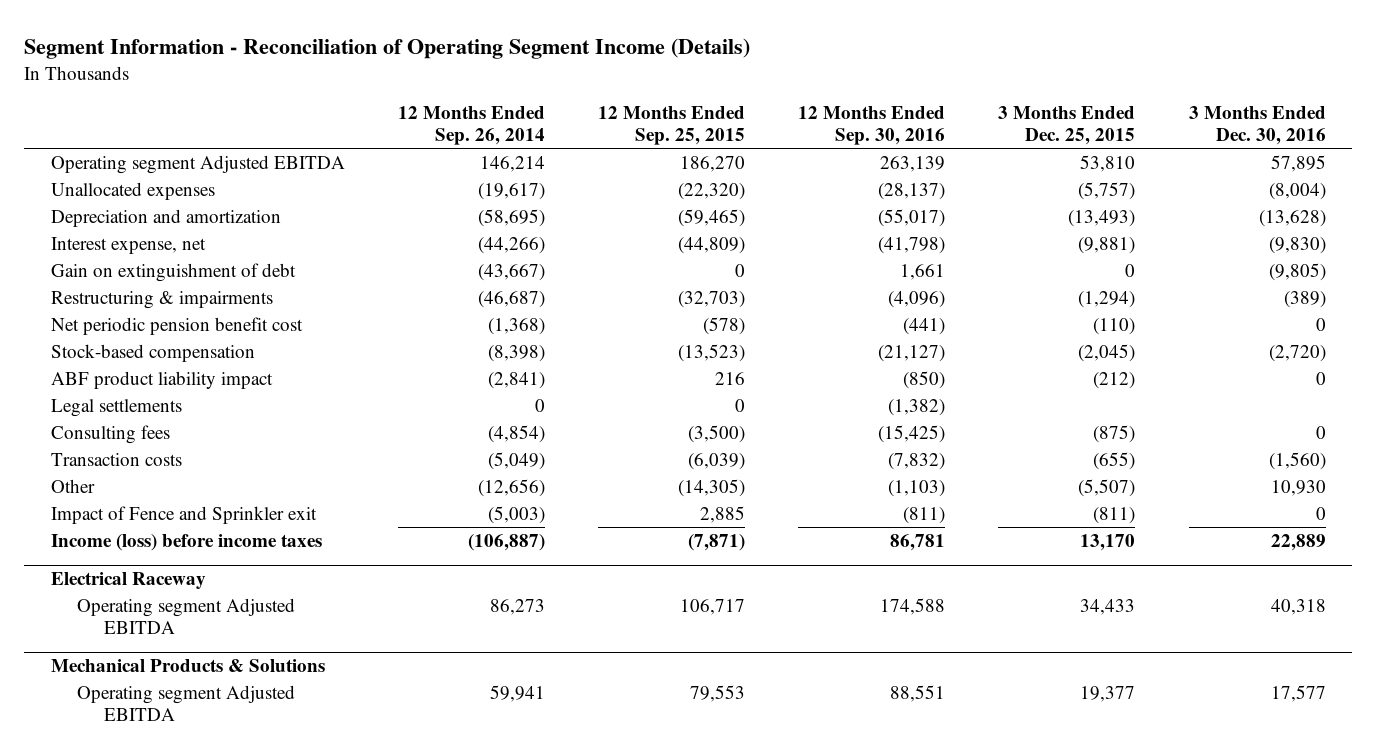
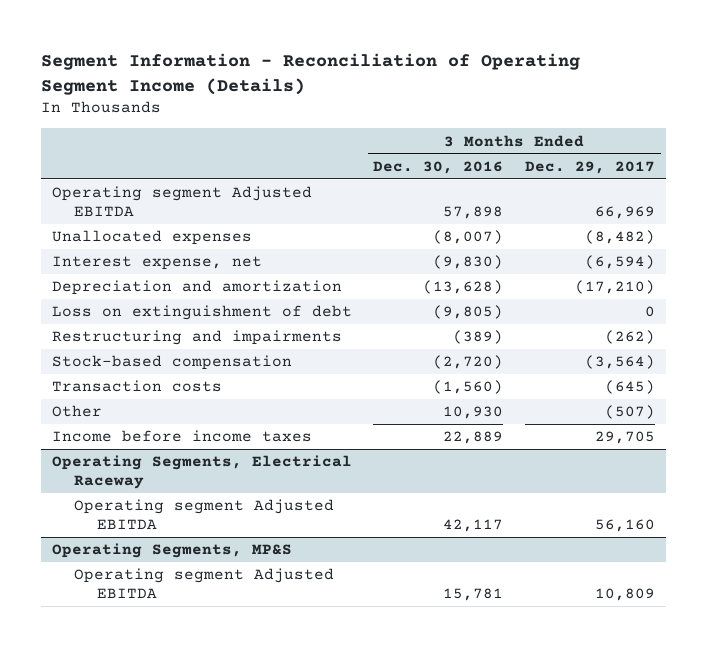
- | 12 Months Ended Sep. 26, 2014 | 12 Months Ended Sep. 25, 2015 | 12 Months Ended Sep. 30, 2016 | 3 Months Ended Dec. 25, 2015 | 3 Months Ended Dec. 30, 2016
+ | 3 Months Ended Dec. 30, 2016 | 3 Months Ended Dec. 29, 2017
- Operating segment Adjusted EBITDA | 146,214 | 186,270 | 263,139 | 53,810 | 57,895
- Unallocated expenses | (19,617) | (22,320) | (28,137) | (5,757) | (8,004)
+ Operating segment Adjusted EBITDA | 57,898 | 66,969
+ Unallocated expenses | (8,007) | (8,482)
- Gain on extinguishment of debt | (43,667) | 0 | 1,661 | 0 | (9,805)
- Restructuring & impairments | (46,687) | (32,703) | (4,096) | (1,294) | (389)
- Net periodic pension benefit cost | (1,368) | (578) | (441) | (110) | 0
moved down: Depreciation and amortization | (13,628) | (17,210)
+ Loss on extinguishment of debt | (9,805) | 0
+ Restructuring and impairments | (389) | (262)
- ABF product liability impact | (2,841) | 216 | (850) | (212) | 0
- Legal settlements | 0 | 0 | (1,382) | |
- Consulting fees | (4,854) | (3,500) | (15,425) | (875) | 0
- Impact of Fence and Sprinkler exit | (5,003) | 2,885 | (811) | (811) | 0
- Income (loss) before income taxes | (106,887) | (7,871) | 86,781 | 13,170 | 22,889
- Electrical Raceway
- Operating segment Adjusted EBITDA | 86,273 | 106,717 | 174,588 | 34,433 | 40,318
- Mechanical Products & Solutions
- Operating segment Adjusted EBITDA | 59,941 | 79,553 | 88,551 | 19,377 | 17,577
+ Income before income taxes | 22,889 | 29,705
+ Operating Segments, Electrical Raceway
+ Operating segment Adjusted EBITDA | 42,117 | 56,160
+ Operating Segments, MP&S
+ Operating segment Adjusted EBITDA | 15,781 | 10,809

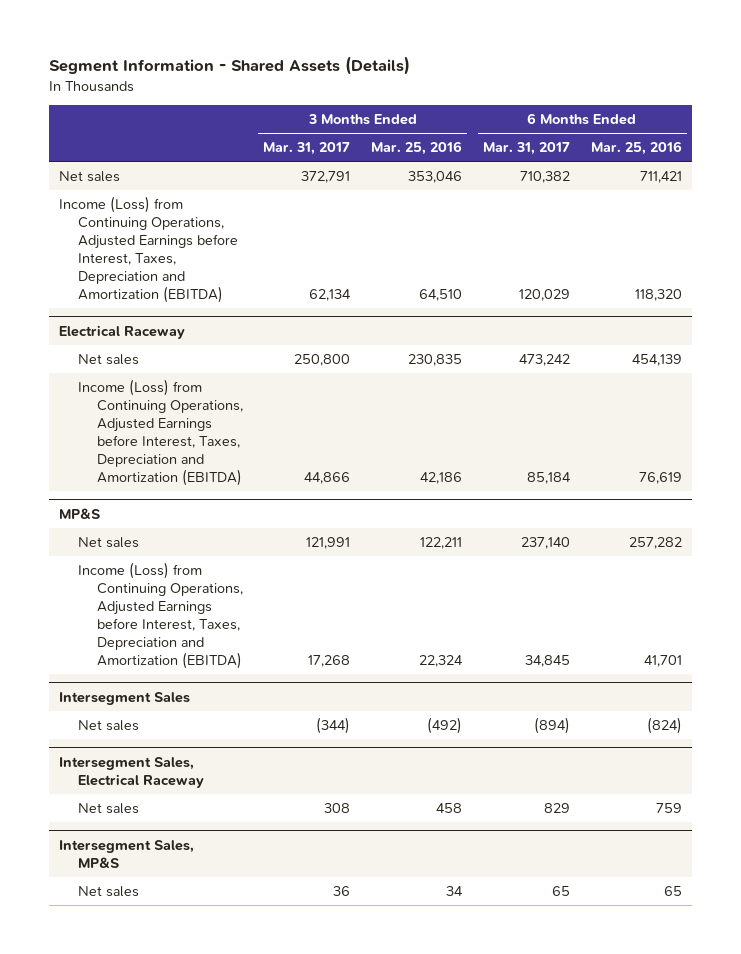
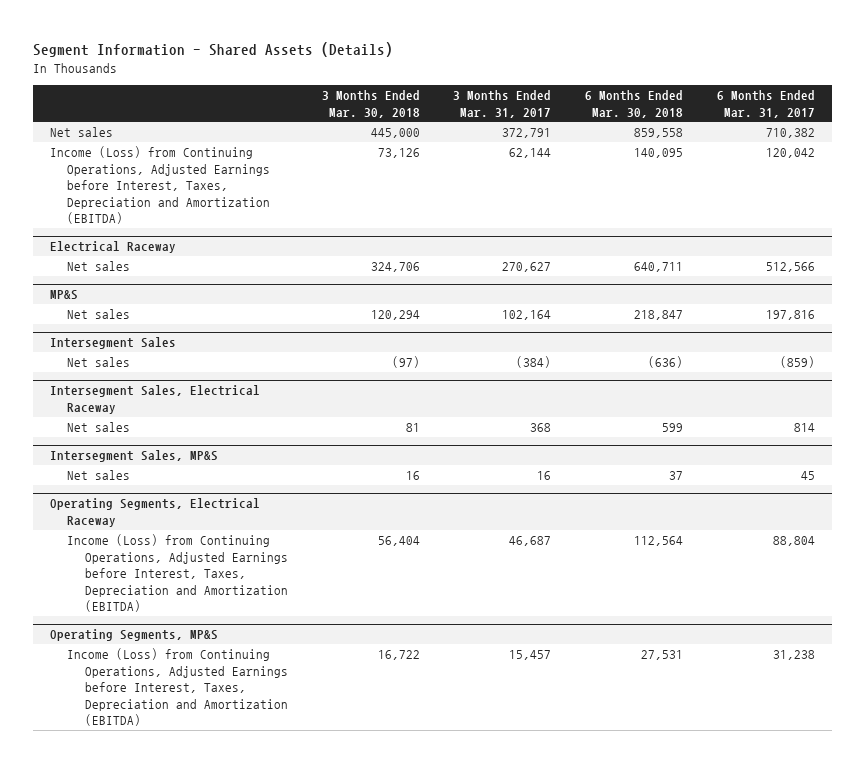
- | 3 Months Ended Mar. 31, 2017 | 3 Months Ended Mar. 25, 2016 | 6 Months Ended Mar. 31, 2017 | 6 Months Ended Mar. 25, 2016
+ | 3 Months Ended Mar. 30, 2018 | 3 Months Ended Mar. 31, 2017 | 6 Months Ended Mar. 30, 2018 | 6 Months Ended Mar. 31, 2017
- Income (Loss) from Continuing Operations, Adjusted Earnings before Interest, Taxes, Depreciation and Amortization (EBITDA) | 62,134 | 64,510 | 120,029 | 118,320
+ Income (Loss) from Continuing Operations, Adjusted Earnings before Interest, Taxes, Depreciation and Amortization (EBITDA) | 73,126 | 62,144 | 140,095 | 120,042
@ Electrical Raceway
- Net sales | 250,800 | 230,835 | 473,242 | 454,139
- Income (Loss) from Continuing Operations, Adjusted Earnings before Interest, Taxes, Depreciation and Amortization (EBITDA) | 44,866 | 42,186 | 85,184 | 76,619
+ Net sales | 324,706 | 270,627 | 640,711 | 512,566
@ MP&S
- Net sales | 121,991 | 122,211 | 237,140 | 257,282
- Income (Loss) from Continuing Operations, Adjusted Earnings before Interest, Taxes, Depreciation and Amortization (EBITDA) | 17,268 | 22,324 | 34,845 | 41,701
+ Net sales | 120,294 | 102,164 | 218,847 | 197,816
@ Intersegment Sales
- Net sales | (344) | (492) | (894) | (824)
+ Net sales | (97) | (384) | (636) | (859)
@ Intersegment Sales, Electrical Raceway
- Net sales | 308 | 458 | 829 | 759
+ Net sales | 81 | 368 | 599 | 814
@ Intersegment Sales, MP&S
- Net sales | 36 | 34 | 65 | 65
+ Net sales | 16 | 16 | 37 | 45
+ Operating Segments, Electrical Raceway
+ Income (Loss) from Continuing Operations, Adjusted Earnings before Interest, Taxes, Depreciation and Amortization (EBITDA) | 56,404 | 46,687 | 112,564 | 88,804
+ Operating Segments, MP&S
+ Income (Loss) from Continuing Operations, Adjusted Earnings before Interest, Taxes, Depreciation and Amortization (EBITDA) | 16,722 | 15,457 | 27,531 | 31,238

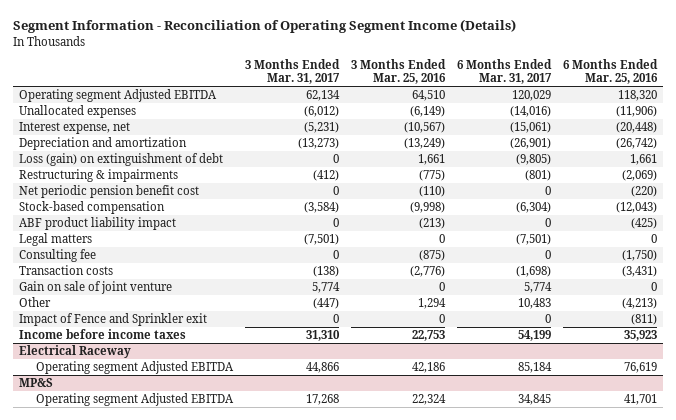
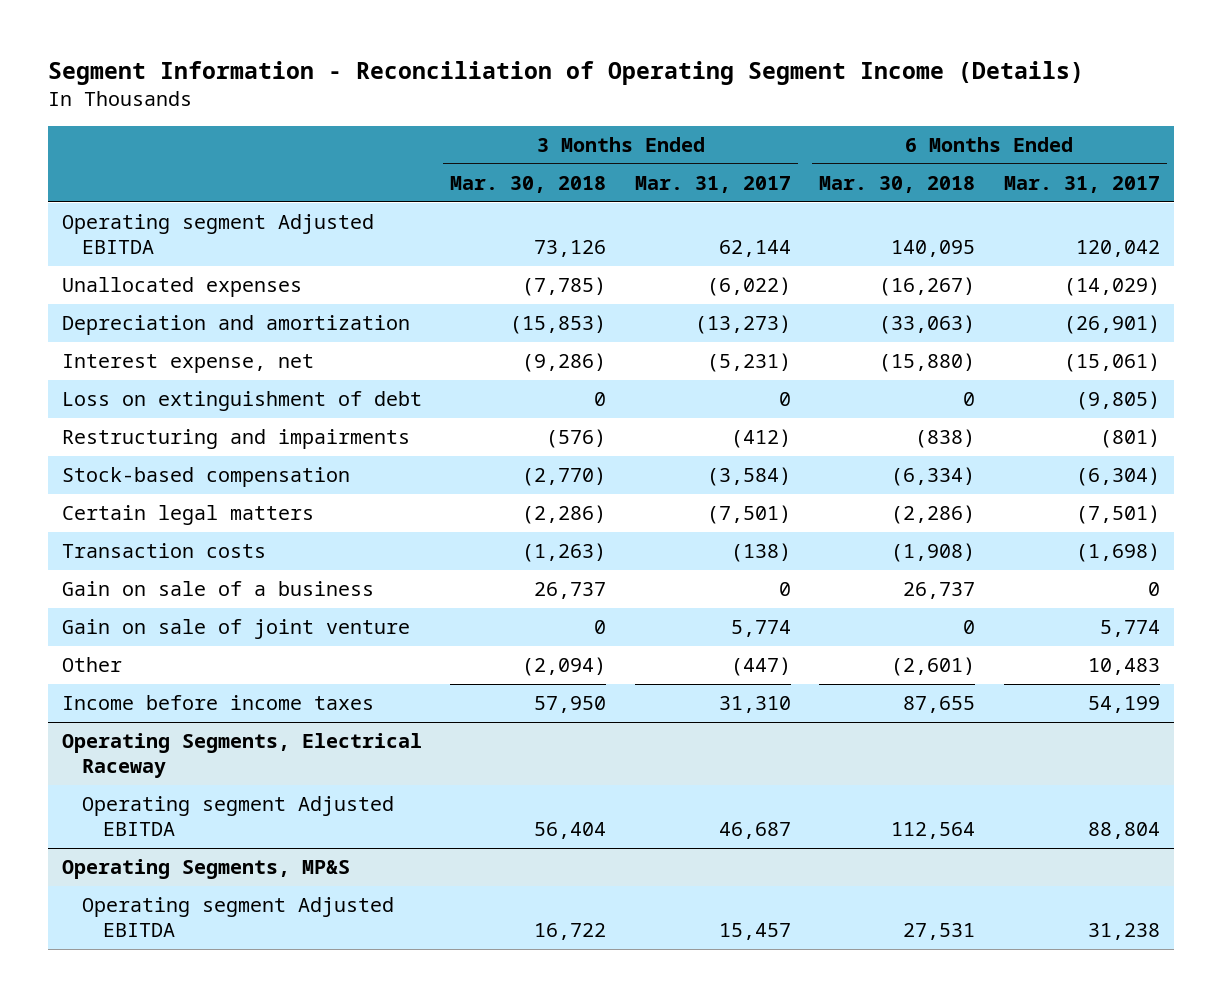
- | 3 Months Ended Mar. 31, 2017 | 3 Months Ended Mar. 25, 2016 | 6 Months Ended Mar. 31, 2017 | 6 Months Ended Mar. 25, 2016
+ | 3 Months Ended Mar. 30, 2018 | 3 Months Ended Mar. 31, 2017 | 6 Months Ended Mar. 30, 2018 | 6 Months Ended Mar. 31, 2017
- Operating segment Adjusted EBITDA | 62,134 | 64,510 | 120,029 | 118,320
- Unallocated expenses | (6,012) | (6,149) | (14,016) | (11,906)
+ Operating segment Adjusted EBITDA | 73,126 | 62,144 | 140,095 | 120,042
+ Unallocated expenses | (7,785) | (6,022) | (16,267) | (14,029)
- Loss (gain) on extinguishment of debt | 0 | 1,661 | (9,805) | 1,661
- Restructuring & impairments | (412) | (775) | (801) | (2,069)
- Net periodic pension benefit cost | 0 | (110) | 0 | (220)
moved down: Interest expense, net | (9,286) | (5,231) | (15,880) | (15,061)
+ Loss on extinguishment of debt | 0 | 0 | 0 | (9,805)
+ Restructuring and impairments | (576) | (412) | (838) | (801)
- ABF product liability impact | 0 | (213) | 0 | (425)
- Legal matters | (7,501) | 0 | (7,501) | 0
- Consulting fee | 0 | (875) | 0 | (1,750)
+ Certain legal matters | (2,286) | (7,501) | (2,286) | (7,501)
+ Gain on sale of a business | 26,737 | 0 | 26,737 | 0
- Impact of Fence and Sprinkler exit | 0 | 0 | 0 | (811)
- Electrical Raceway
- Operating segment Adjusted EBITDA | 44,866 | 42,186 | 85,184 | 76,619
- MP&S
- Operating segment Adjusted EBITDA | 17,268 | 22,324 | 34,845 | 41,701
+ Operating Segments, Electrical Raceway
+ Operating segment Adjusted EBITDA | 56,404 | 46,687 | 112,564 | 88,804
+ Operating Segments, MP&S
+ Operating segment Adjusted EBITDA | 16,722 | 15,457 | 27,531 | 31,238

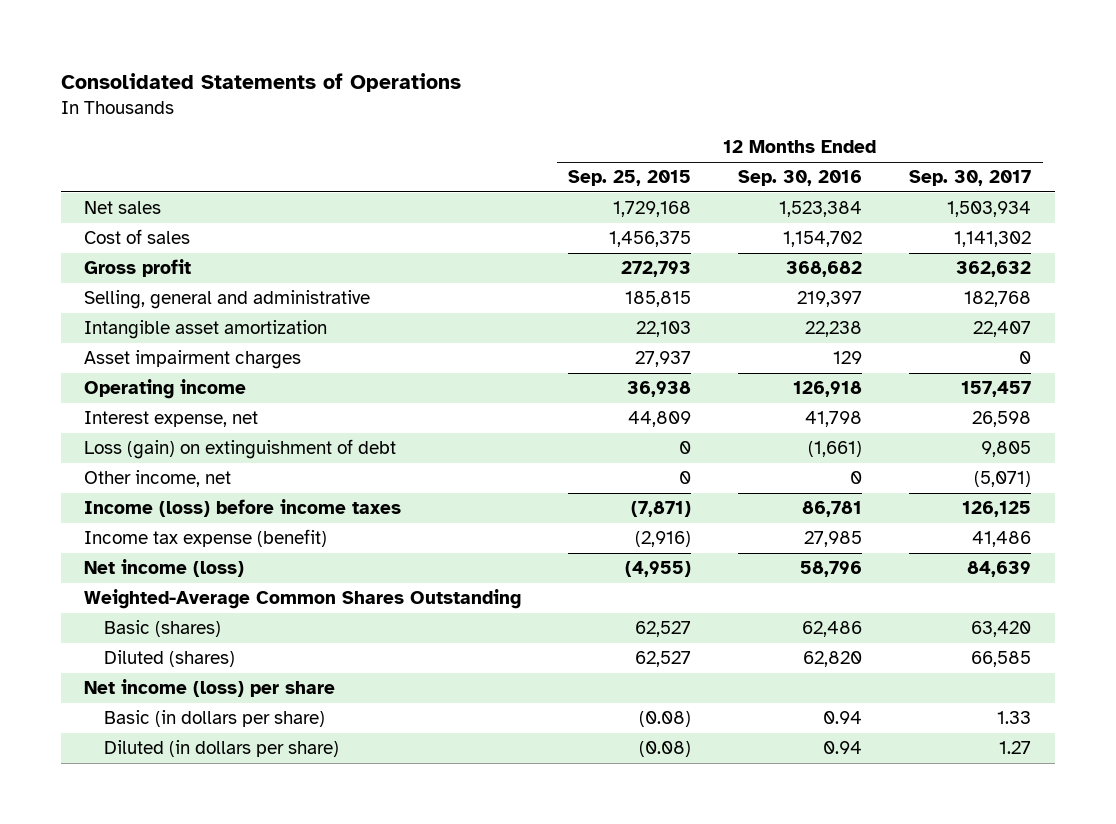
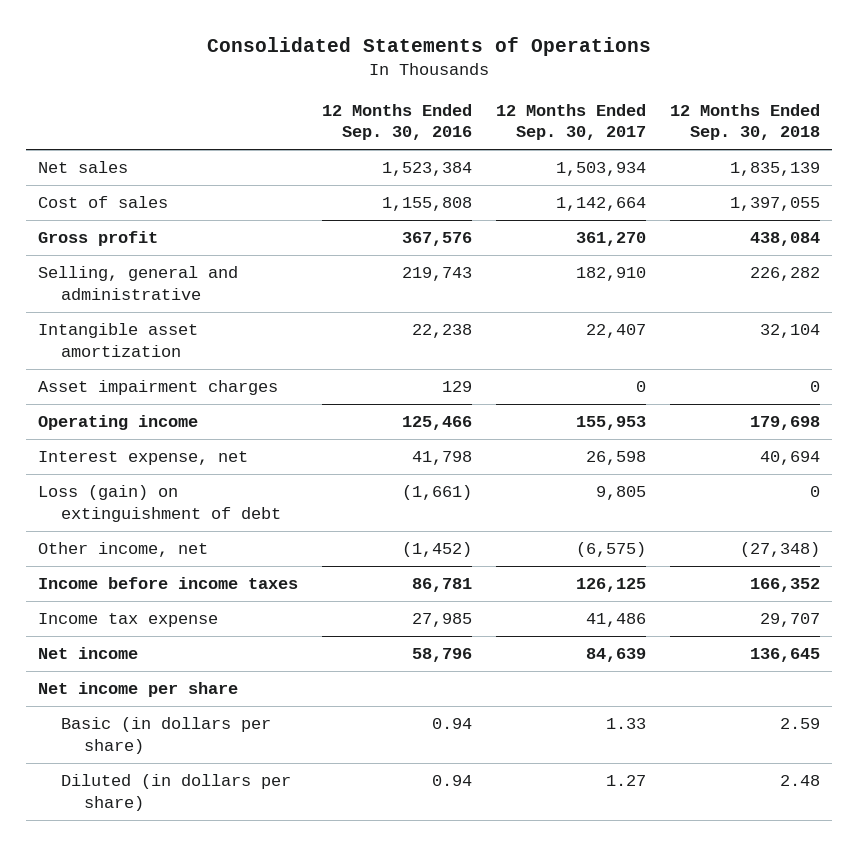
- | 12 Months Ended Sep. 25, 2015 | 12 Months Ended Sep. 30, 2016 | 12 Months Ended Sep. 30, 2017
+ | 12 Months Ended Sep. 30, 2016 | 12 Months Ended Sep. 30, 2017 | 12 Months Ended Sep. 30, 2018
- Cost of sales | 1,456,375 | 1,154,702 | 1,141,302
- Gross profit | 272,793 | 368,682 | 362,632
- Selling, general and administrative | 185,815 | 219,397 | 182,768
+ Cost of sales | 1,155,808 | 1,142,664 | 1,397,055
+ Gross profit | 367,576 | 361,270 | 438,084
+ Selling, general and administrative | 219,743 | 182,910 | 226,282
- Operating income | 36,938 | 126,918 | 157,457
+ Operating income | 125,466 | 155,953 | 179,698
- Other income, net | 0 | 0 | (5,071)
- Income (loss) before income taxes | (7,871) | 86,781 | 126,125
- Income tax expense (benefit) | (2,916) | 27,985 | 41,486
- Net income (loss) | (4,955) | 58,796 | 84,639
- Weighted-Average Common Shares Outstanding
- Basic (shares) | 62,527 | 62,486 | 63,420
- Diluted (shares) | 62,527 | 62,820 | 66,585
- Net income (loss) per share
+ Other income, net | (1,452) | (6,575) | (27,348)
+ Income before income taxes | 86,781 | 126,125 | 166,352
+ Income tax expense | 27,985 | 41,486 | 29,707
+ Net income | 58,796 | 84,639 | 136,645
+ Net income per share

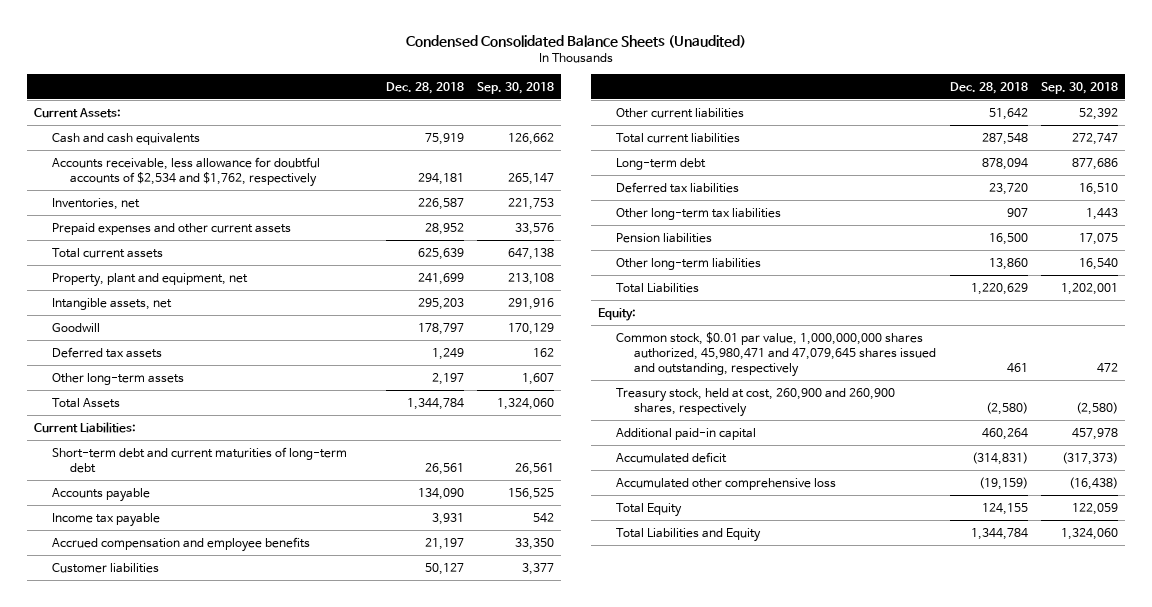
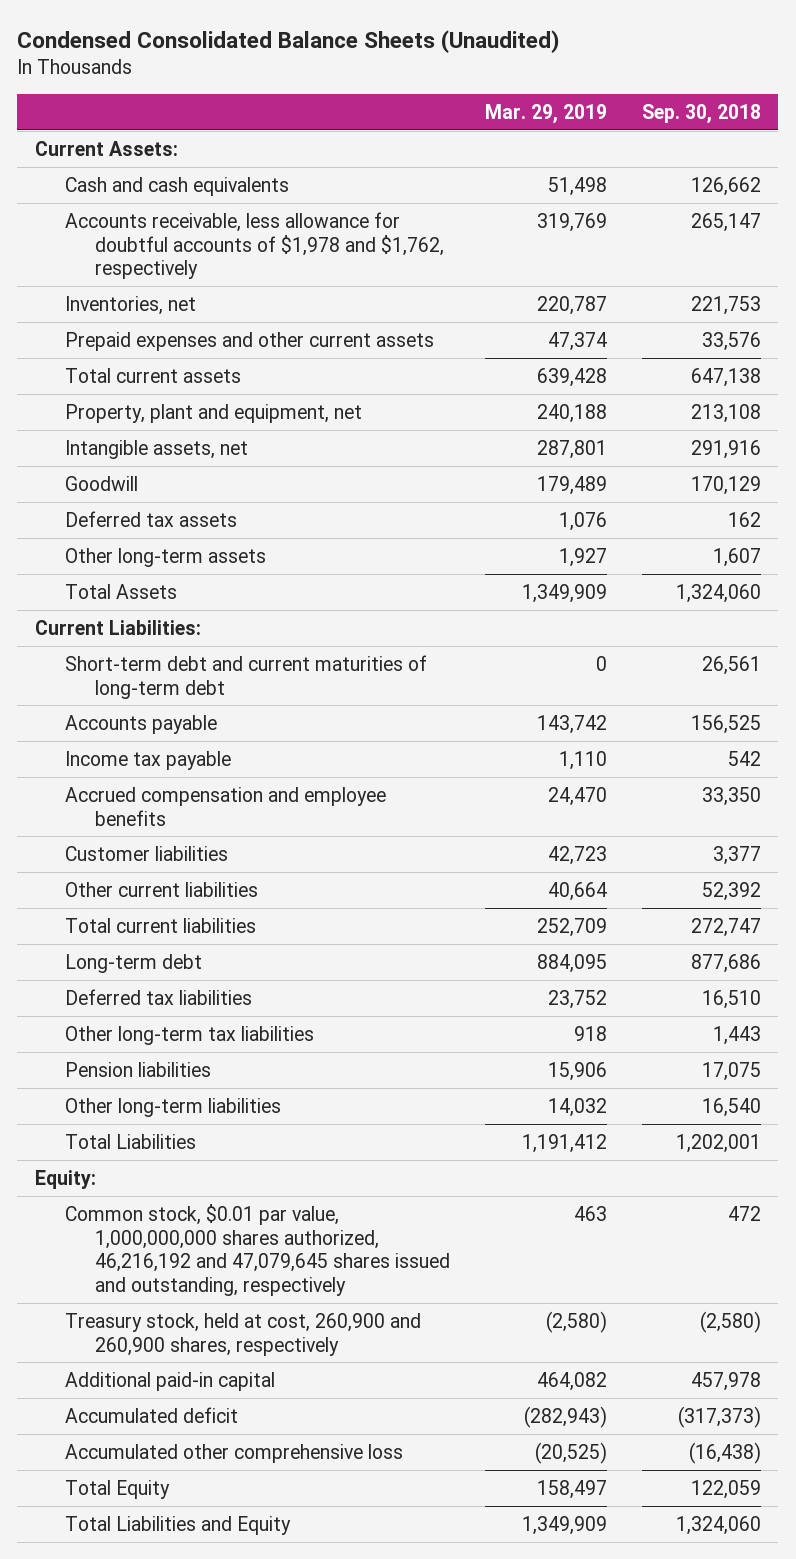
- | Dec. 28, 2018 | Sep. 30, 2018
+ | Mar. 29, 2019 | Sep. 30, 2018
- Accounts receivable, less allowance for doubtful accounts of $2,534 and $1,762, respectively | 294,181 | 265,147
+ Accounts receivable, less allowance for doubtful accounts of $1,978 and $1,762, respectively | 319,769 | 265,147
- Common stock, $0.01 par value, 1,000,000,000 shares authorized, 45,980,471 and 47,079,645 shares issued and outstanding, respectively | 461 | 472
+ Common stock, $0.01 par value, 1,000,000,000 shares authorized, 46,216,192 and 47,079,645 shares issued and outstanding, respectively | 463 | 472

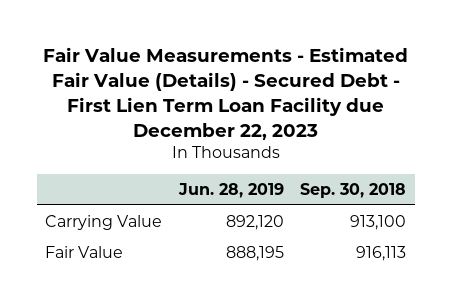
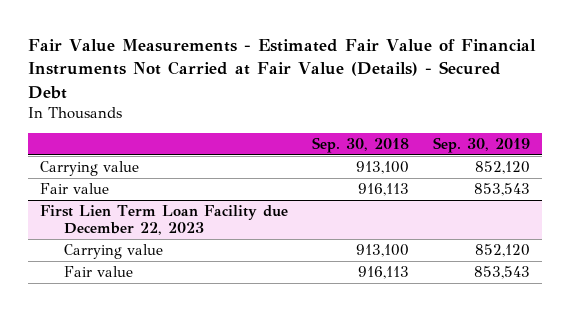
- Fair Value Measurements - Estimated Fair Value (Details) - Secured Debt - First Lien Term Loan Facility due December 22, 2023
+ Fair Value Measurements - Estimated Fair Value of Financial Instruments Not Carried at Fair Value (Details) - Secured Debt
- | Jun. 28, 2019 | Sep. 30, 2018
+ | Sep. 30, 2018 | Sep. 30, 2019
- Carrying Value | 892,120 | 913,100
- Fair Value | 888,195 | 916,113
+ Carrying value | 913,100 | 852,120
+ Fair value | 916,113 | 853,543
+ First Lien Term Loan Facility due December 22, 2023
+ Carrying value | 913,100 | 852,120
+ Fair value | 916,113 | 853,543

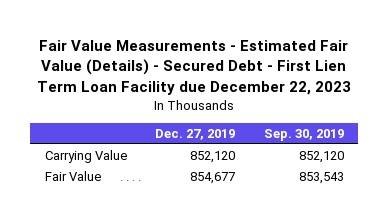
- Fair Value Measurements - Estimated Fair Value of Financial Instruments Not Carried at Fair Value (Details) - Secured Debt
+ Fair Value Measurements - Estimated Fair Value (Details) - Secured Debt - First Lien Term Loan Facility due December 22, 2023
- | Sep. 30, 2018 | Sep. 30, 2019
+ | Dec. 27, 2019 | Sep. 30, 2019
- Carrying value | 913,100 | 852,120
- Fair value | 916,113 | 853,543
- First Lien Term Loan Facility due December 22, 2023
- Carrying value | 913,100 | 852,120
- Fair value | 916,113 | 853,543
+ Carrying Value | 852,120 | 852,120
+ Fair Value | 854,677 | 853,543

